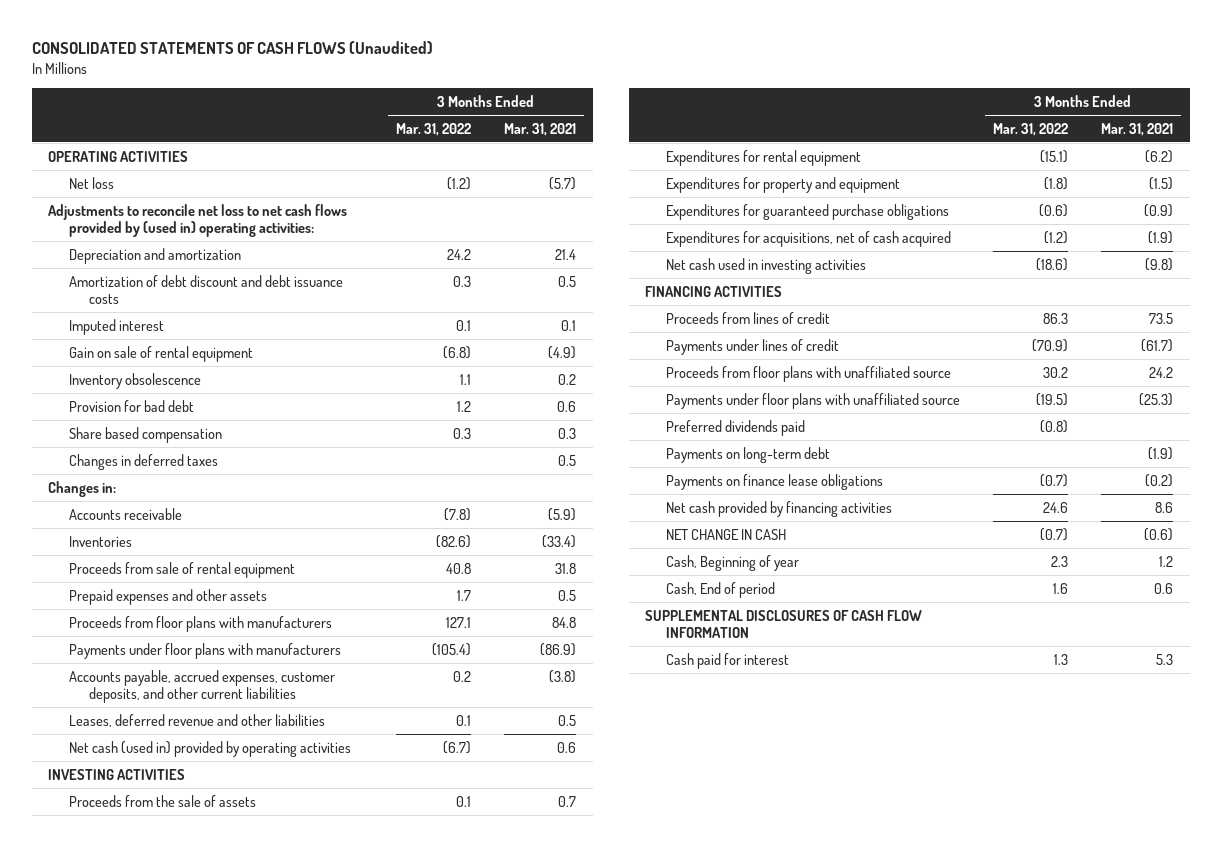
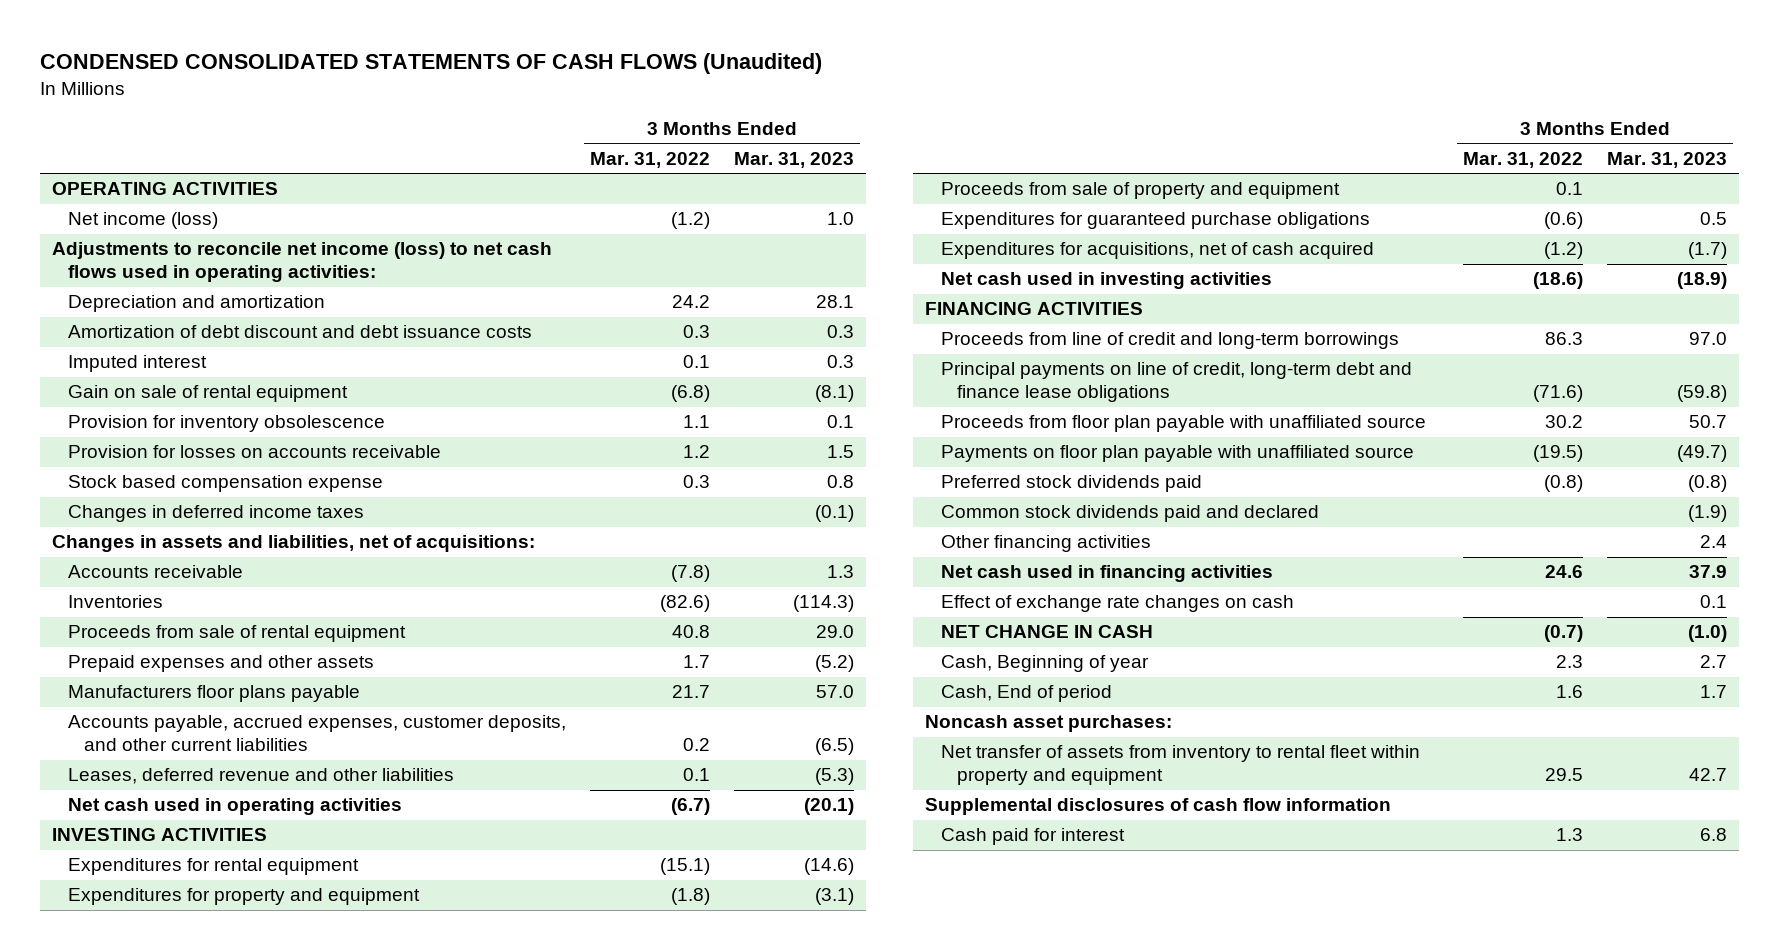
- CONSOLIDATED STATEMENTS OF CASH FLOWS (Unaudited)
+ CONDENSED CONSOLIDATED STATEMENTS OF CASH FLOWS (Unaudited)
- | 3 Months Ended Mar. 31, 2022 | 3 Months Ended Mar. 31, 2021
+ | 3 Months Ended Mar. 31, 2022 | 3 Months Ended Mar. 31, 2023
- Net loss | (1.2) | (5.7)
- Adjustments to reconcile net loss to net cash flows provided by (used in) operating activities:
+ Net income (loss) | (1.2) | 1.0
+ Adjustments to reconcile net income (loss) to net cash flows used in operating activities:
- Inventory obsolescence | 1.1 | 0.2
- Provision for bad debt | 1.2 | 0.6
- Share based compensation | 0.3 | 0.3
- Changes in deferred taxes | | 0.5
- Changes in:
+ Provision for inventory obsolescence | 1.1 | 0.1
+ Provision for losses on accounts receivable | 1.2 | 1.5
+ Stock based compensation expense | 0.3 | 0.8
+ Changes in deferred income taxes | | (0.1)
+ Changes in assets and liabilities, net of acquisitions:
- Proceeds from floor plans with manufacturers | 127.1 | 84.8
- Payments under floor plans with manufacturers | (105.4) | (86.9)
+ Manufacturers floor plans payable | 21.7 | 57.0
- Net cash (used in) provided by operating activities | (6.7) | 0.6
+ Net cash used in operating activities | (6.7) | (20.1)
- Proceeds from the sale of assets | 0.1 | 0.7
+ Proceeds from sale of property and equipment | 0.1 |
- Proceeds from lines of credit | 86.3 | 73.5
- Payments under lines of credit | (70.9) | (61.7)
- Proceeds from floor plans with unaffiliated source | 30.2 | 24.2
- Payments under floor plans with unaffiliated source | (19.5) | (25.3)
- Preferred dividends paid | (0.8) |
- Payments on long-term debt | | (1.9)
- Payments on finance lease obligations | (0.7) | (0.2)
- Net cash provided by financing activities | 24.6 | 8.6
+ Proceeds from line of credit and long-term borrowings | 86.3 | 97.0
+ Principal payments on line of credit, long-term debt and finance lease obligations | (71.6) | (59.8)
+ Proceeds from floor plan payable with unaffiliated source | 30.2 | 50.7
+ Payments on floor plan payable with unaffiliated source | (19.5) | (49.7)
+ Preferred stock dividends paid | (0.8) | (0.8)
+ Common stock dividends paid and declared | | (1.9)
+ Other financing activities | | 2.4
+ Net cash used in financing activities | 24.6 | 37.9
+ Effect of exchange rate changes on cash | | 0.1
- SUPPLEMENTAL DISCLOSURES OF CASH FLOW INFORMATION
+ Noncash asset purchases:
+ Net transfer of assets from inventory to rental fleet within property and equipment | 29.5 | 42.7
+ Supplemental disclosures of cash flow information

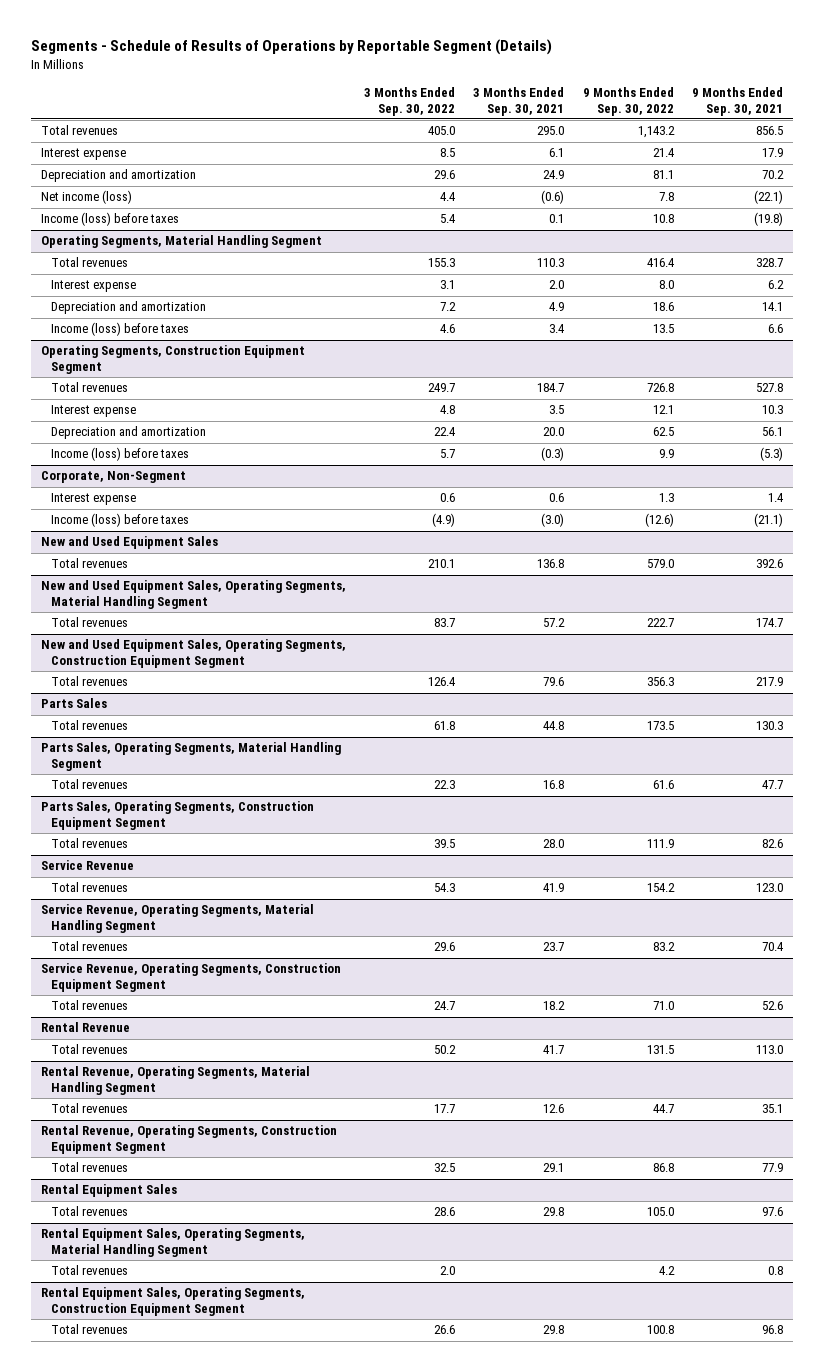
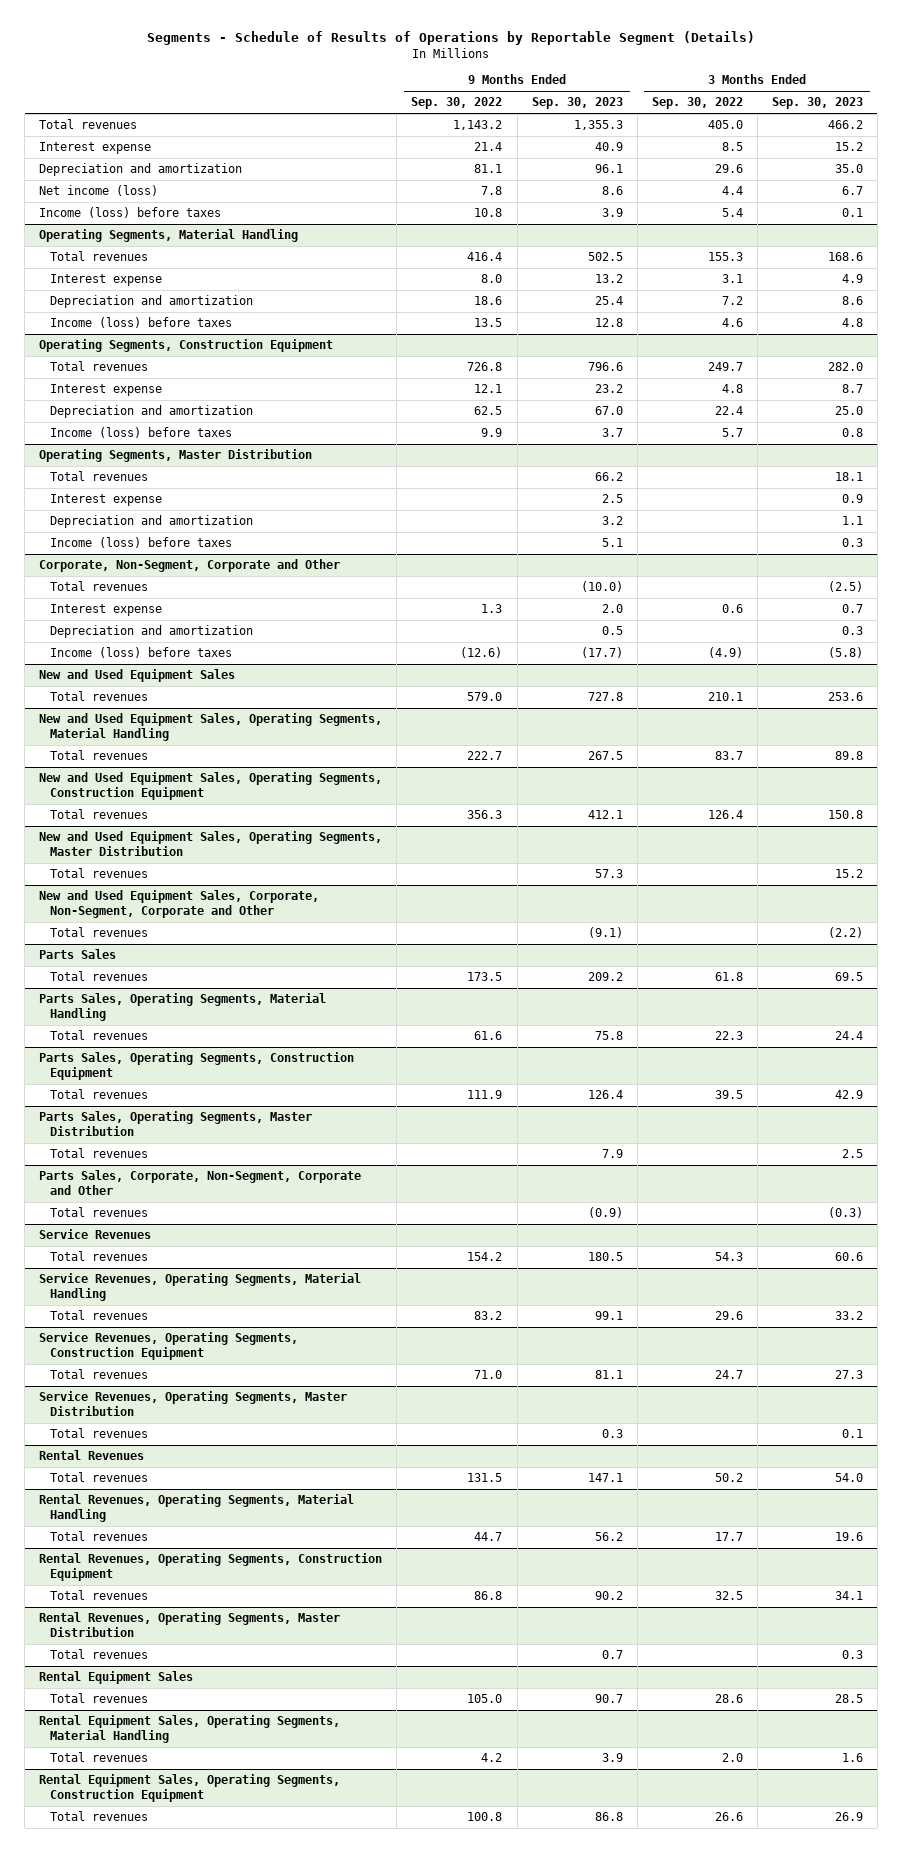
- | 3 Months Ended Sep. 30, 2022 | 3 Months Ended Sep. 30, 2021 | 9 Months Ended Sep. 30, 2022 | 9 Months Ended Sep. 30, 2021
+ | 9 Months Ended Sep. 30, 2022 | 9 Months Ended Sep. 30, 2023 | 3 Months Ended Sep. 30, 2022 | 3 Months Ended Sep. 30, 2023
- Operating Segments, Material Handling Segment
+ Operating Segments, Material Handling
- Operating Segments, Construction Equipment Segment
+ Operating Segments, Construction Equipment
- Corporate, Non-Segment
+ Operating Segments, Master Distribution
+ Total revenues | | 66.2 | | 18.1
+ Interest expense | | 2.5 | | 0.9
+ Depreciation and amortization | | 3.2 | | 1.1
+ Income (loss) before taxes | | 5.1 | | 0.3
+ Corporate, Non-Segment, Corporate and Other
+ Total revenues | | (10.0) | | (2.5)
+ Depreciation and amortization | | 0.5 | | 0.3
- New and Used Equipment Sales, Operating Segments, Material Handling Segment
+ New and Used Equipment Sales, Operating Segments, Material Handling
- New and Used Equipment Sales, Operating Segments, Construction Equipment Segment
+ New and Used Equipment Sales, Operating Segments, Construction Equipment
+ New and Used Equipment Sales, Operating Segments, Master Distribution
+ Total revenues | | 57.3 | | 15.2
+ New and Used Equipment Sales, Corporate, Non-Segment, Corporate and Other
+ Total revenues | | (9.1) | | (2.2)
- Parts Sales, Operating Segments, Material Handling Segment
+ Parts Sales, Operating Segments, Material Handling
- Parts Sales, Operating Segments, Construction Equipment Segment
+ Parts Sales, Operating Segments, Construction Equipment
- Service Revenue
+ Parts Sales, Operating Segments, Master Distribution
+ Total revenues | | 7.9 | | 2.5
+ Parts Sales, Corporate, Non-Segment, Corporate and Other
+ Total revenues | | (0.9) | | (0.3)
+ Service Revenues
- Service Revenue, Operating Segments, Material Handling Segment
+ Service Revenues, Operating Segments, Material Handling
- Service Revenue, Operating Segments, Construction Equipment Segment
+ Service Revenues, Operating Segments, Construction Equipment
- Rental Revenue
+ Service Revenues, Operating Segments, Master Distribution
+ Total revenues | | 0.3 | | 0.1
+ Rental Revenues
- Rental Revenue, Operating Segments, Material Handling Segment
+ Rental Revenues, Operating Segments, Material Handling
- Rental Revenue, Operating Segments, Construction Equipment Segment
+ Rental Revenues, Operating Segments, Construction Equipment
+ Rental Revenues, Operating Segments, Master Distribution
+ Total revenues | | 0.7 | | 0.3
- Rental Equipment Sales, Operating Segments, Material Handling Segment
+ Rental Equipment Sales, Operating Segments, Material Handling
- Rental Equipment Sales, Operating Segments, Construction Equipment Segment
+ Rental Equipment Sales, Operating Segments, Construction Equipment

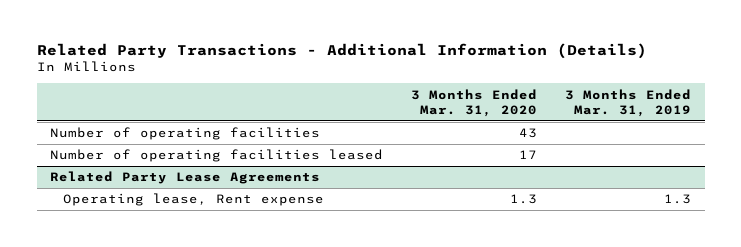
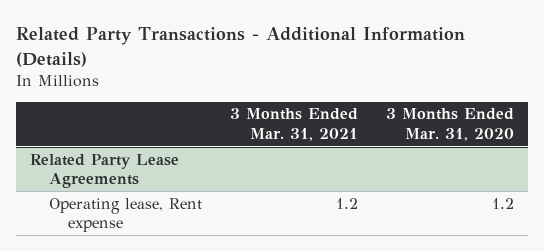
- | 3 Months Ended Mar. 31, 2020 | 3 Months Ended Mar. 31, 2019
+ | 3 Months Ended Mar. 31, 2021 | 3 Months Ended Mar. 31, 2020
- Number of operating facilities | 43 |
- Number of operating facilities leased | 17 |
@ Related Party Lease Agreements
- Operating lease, Rent expense | 1.3 | 1.3
+ Operating lease, Rent expense | 1.2 | 1.2

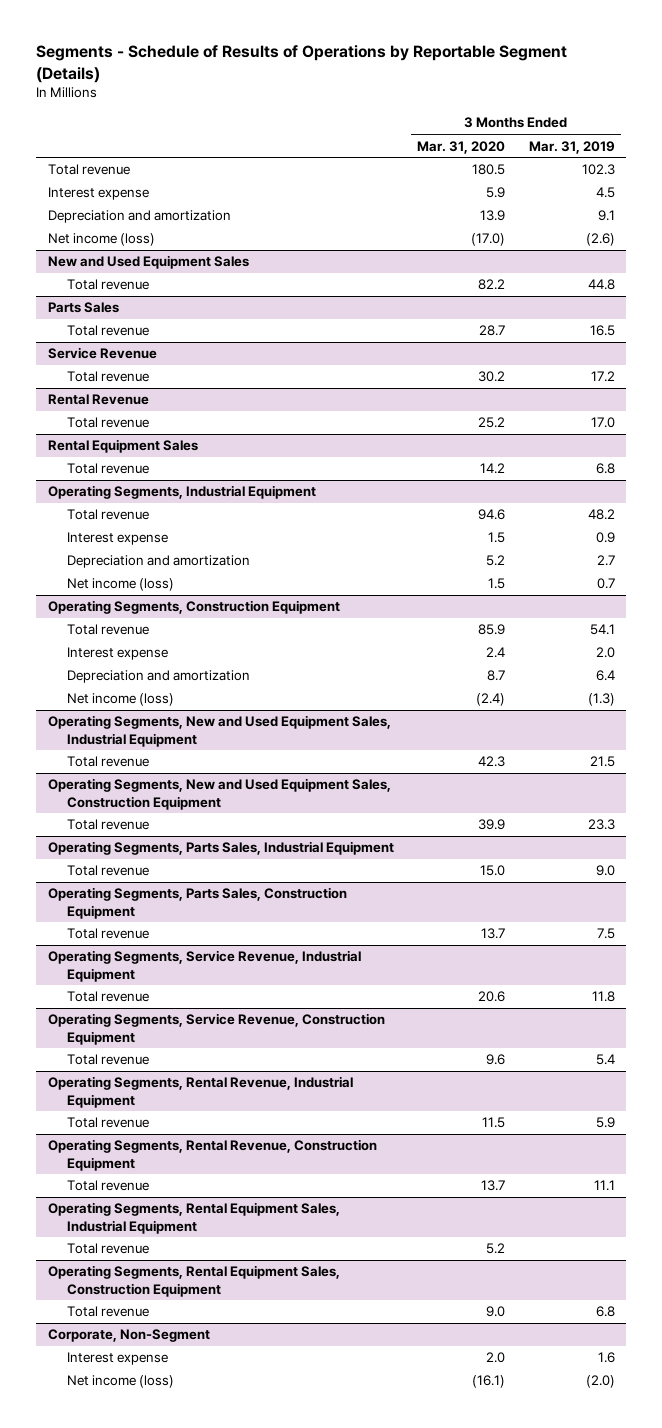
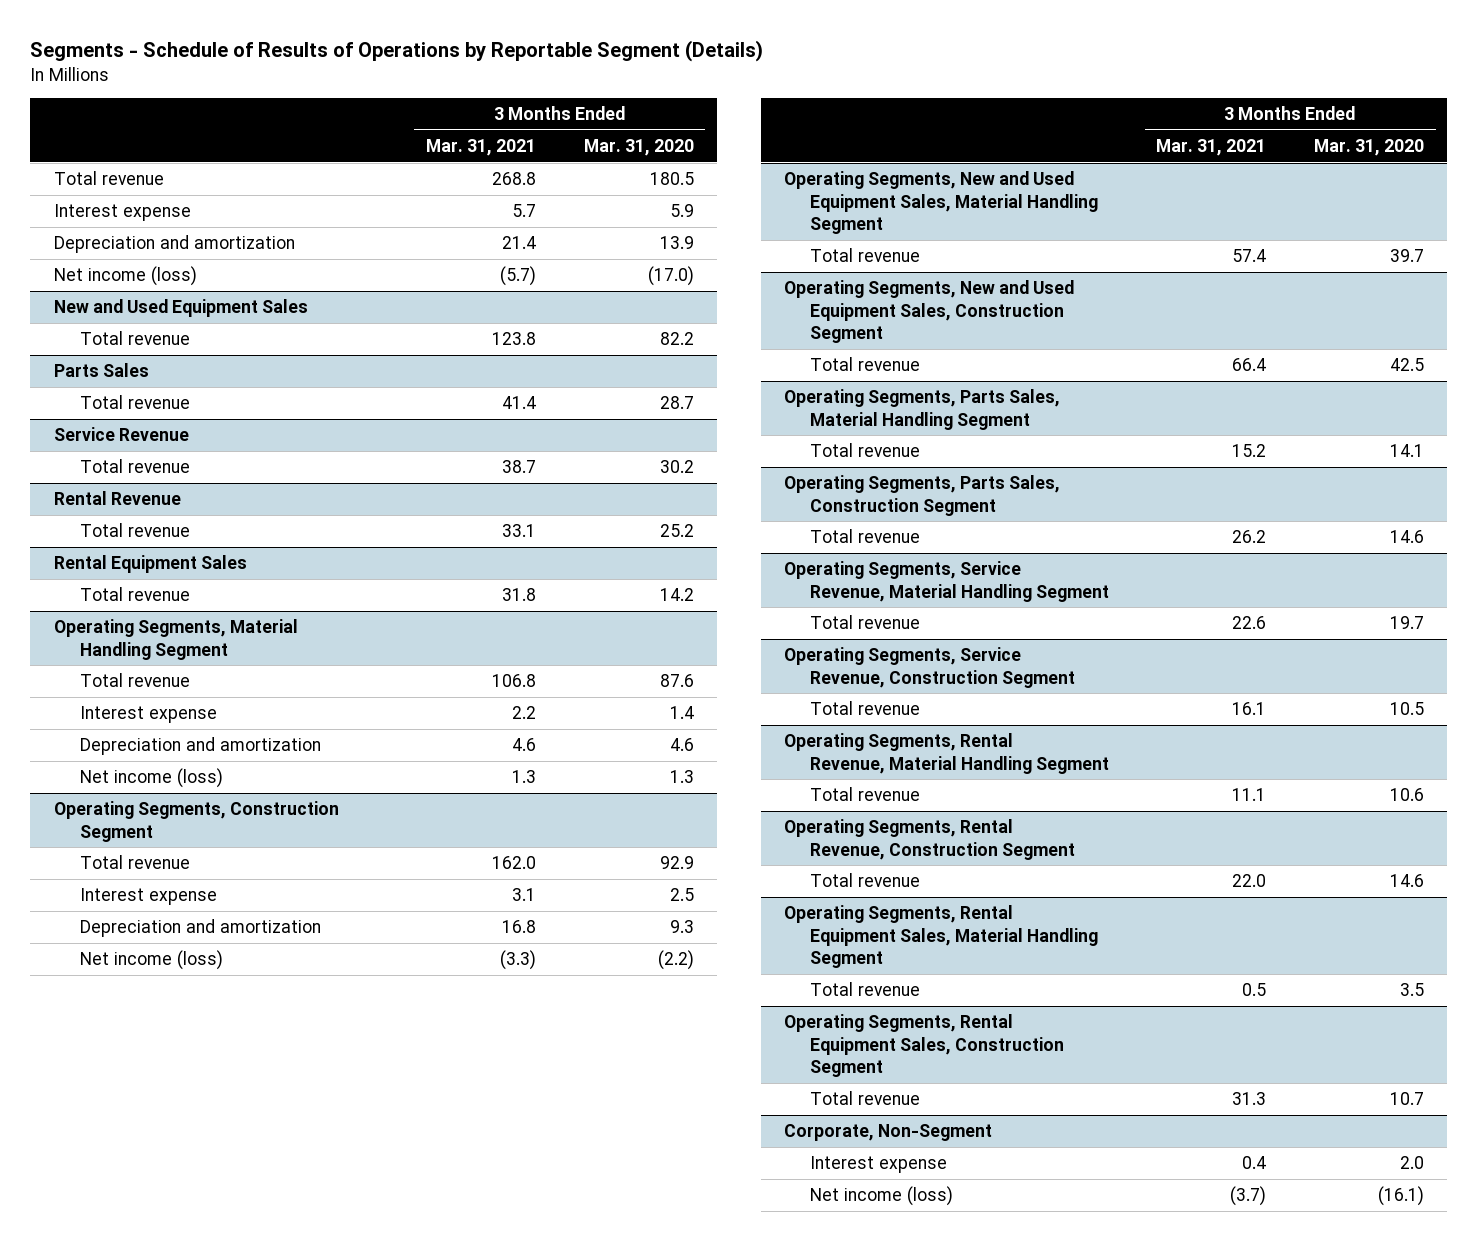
- | 3 Months Ended Mar. 31, 2020 | 3 Months Ended Mar. 31, 2019
+ | 3 Months Ended Mar. 31, 2021 | 3 Months Ended Mar. 31, 2020
- Operating Segments, Industrial Equipment
- Total revenue | 94.6 | 48.2
- Interest expense | 1.5 | 0.9
- Depreciation and amortization | 5.2 | 2.7
- Net income (loss) | 1.5 | 0.7
- Operating Segments, Construction Equipment
- Total revenue | 85.9 | 54.1
- Interest expense | 2.4 | 2.0
- Depreciation and amortization | 8.7 | 6.4
- Net income (loss) | (2.4) | (1.3)
- Operating Segments, New and Used Equipment Sales, Industrial Equipment
- Total revenue | 42.3 | 21.5
- Operating Segments, New and Used Equipment Sales, Construction Equipment
- Total revenue | 39.9 | 23.3
- Operating Segments, Parts Sales, Industrial Equipment
- Total revenue | 15.0 | 9.0
- Operating Segments, Parts Sales, Construction Equipment
- Total revenue | 13.7 | 7.5
- Operating Segments, Service Revenue, Industrial Equipment
- Total revenue | 20.6 | 11.8
- Operating Segments, Service Revenue, Construction Equipment
- Total revenue | 9.6 | 5.4
- Operating Segments, Rental Revenue, Industrial Equipment
- Total revenue | 11.5 | 5.9
- Operating Segments, Rental Revenue, Construction Equipment
- Total revenue | 13.7 | 11.1
- Operating Segments, Rental Equipment Sales, Industrial Equipment
- Total revenue | 5.2 |
- Operating Segments, Rental Equipment Sales, Construction Equipment
- Total revenue | 9.0 | 6.8
+ Operating Segments, Material Handling Segment
+ Total revenue | 106.8 | 87.6
+ Interest expense | 2.2 | 1.4
+ Depreciation and amortization | 4.6 | 4.6
+ Net income (loss) | 1.3 | 1.3
+ Operating Segments, Construction Segment
+ Total revenue | 162.0 | 92.9
+ Interest expense | 3.1 | 2.5
+ Depreciation and amortization | 16.8 | 9.3
+ Net income (loss) | (3.3) | (2.2)
+ Operating Segments, New and Used Equipment Sales, Material Handling Segment
+ Total revenue | 57.4 | 39.7
+ Operating Segments, New and Used Equipment Sales, Construction Segment
+ Total revenue | 66.4 | 42.5
+ Operating Segments, Parts Sales, Material Handling Segment
+ Total revenue | 15.2 | 14.1
+ Operating Segments, Parts Sales, Construction Segment
+ Total revenue | 26.2 | 14.6
+ Operating Segments, Service Revenue, Material Handling Segment
+ Total revenue | 22.6 | 19.7
+ Operating Segments, Service Revenue, Construction Segment
+ Total revenue | 16.1 | 10.5
+ Operating Segments, Rental Revenue, Material Handling Segment
+ Total revenue | 11.1 | 10.6
+ Operating Segments, Rental Revenue, Construction Segment
+ Total revenue | 22.0 | 14.6
+ Operating Segments, Rental Equipment Sales, Material Handling Segment
+ Total revenue | 0.5 | 3.5
+ Operating Segments, Rental Equipment Sales, Construction Segment
+ Total revenue | 31.3 | 10.7

